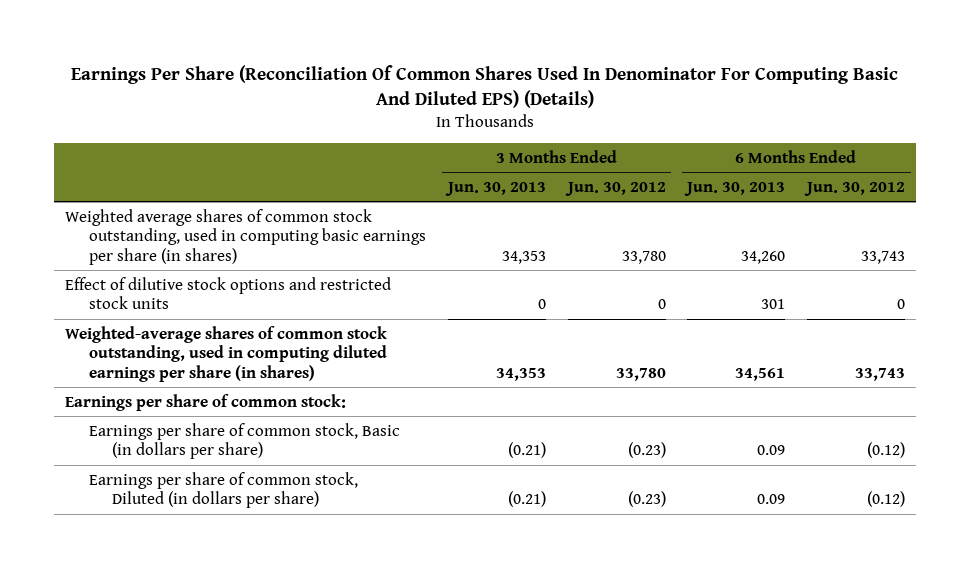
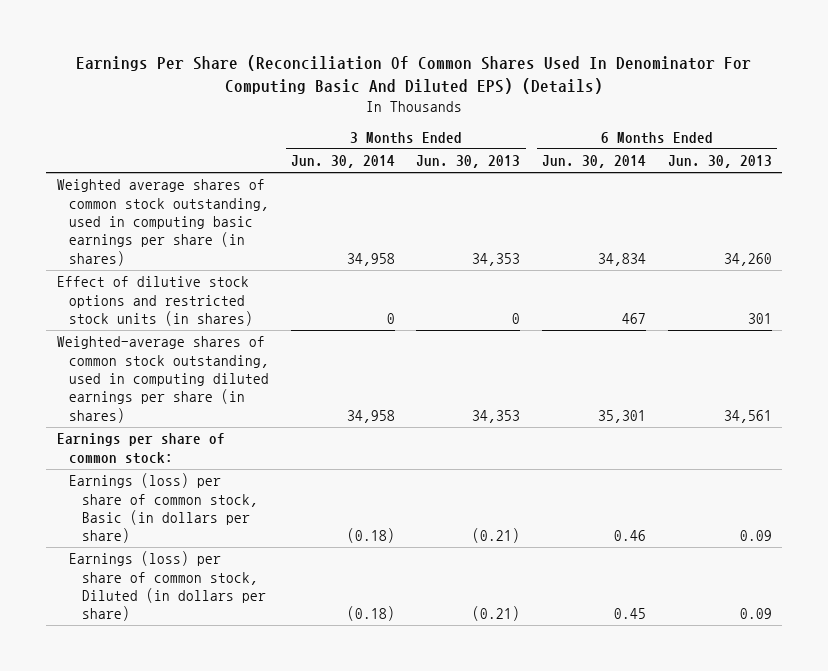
- | 3 Months Ended Jun. 30, 2013 | 3 Months Ended Jun. 30, 2012 | 6 Months Ended Jun. 30, 2013 | 6 Months Ended Jun. 30, 2012
+ | 3 Months Ended Jun. 30, 2014 | 3 Months Ended Jun. 30, 2013 | 6 Months Ended Jun. 30, 2014 | 6 Months Ended Jun. 30, 2013
- Effect of dilutive stock options and restricted stock units | 0 | 0 | 301 | 0
+ Effect of dilutive stock options and restricted stock units (in shares) | 0 | 0 | 467 | 301
- Earnings per share of common stock, Basic (in dollars per share) | (0.21) | (0.23) | 0.09 | (0.12)
- Earnings per share of common stock, Diluted (in dollars per share) | (0.21) | (0.23) | 0.09 | (0.12)
+ Earnings (loss) per share of common stock, Basic (in dollars per share) | (0.18) | (0.21) | 0.46 | 0.09
+ Earnings (loss) per share of common stock, Diluted (in dollars per share) | (0.18) | (0.21) | 0.45 | 0.09

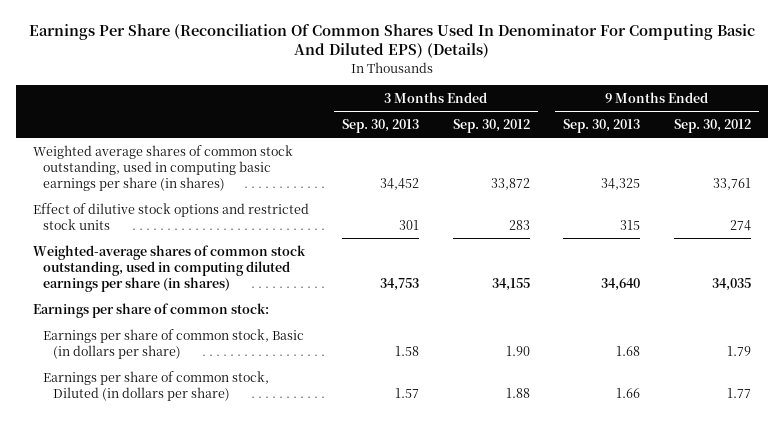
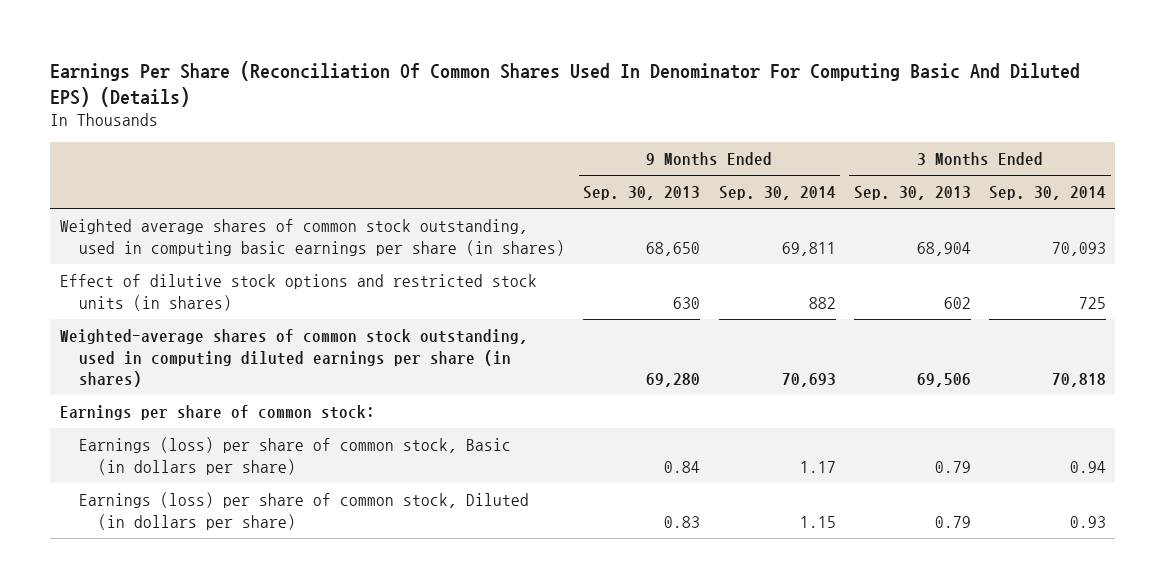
- | 3 Months Ended Sep. 30, 2013 | 3 Months Ended Sep. 30, 2012 | 9 Months Ended Sep. 30, 2013 | 9 Months Ended Sep. 30, 2012
+ | 9 Months Ended Sep. 30, 2013 | 9 Months Ended Sep. 30, 2014 | 3 Months Ended Sep. 30, 2013 | 3 Months Ended Sep. 30, 2014
- Weighted average shares of common stock outstanding, used in computing basic earnings per share (in shares) | 34,452 | 33,872 | 34,325 | 33,761
- Effect of dilutive stock options and restricted stock units | 301 | 283 | 315 | 274
- Weighted-average shares of common stock outstanding, used in computing diluted earnings per share (in shares) | 34,753 | 34,155 | 34,640 | 34,035
+ Weighted average shares of common stock outstanding, used in computing basic earnings per share (in shares) | 68,650 | 69,811 | 68,904 | 70,093
+ Effect of dilutive stock options and restricted stock units (in shares) | 630 | 882 | 602 | 725
+ Weighted-average shares of common stock outstanding, used in computing diluted earnings per share (in shares) | 69,280 | 70,693 | 69,506 | 70,818
- Earnings per share of common stock, Basic (in dollars per share) | 1.58 | 1.90 | 1.68 | 1.79
- Earnings per share of common stock, Diluted (in dollars per share) | 1.57 | 1.88 | 1.66 | 1.77
+ Earnings (loss) per share of common stock, Basic (in dollars per share) | 0.84 | 1.17 | 0.79 | 0.94
+ Earnings (loss) per share of common stock, Diluted (in dollars per share) | 0.83 | 1.15 | 0.79 | 0.93

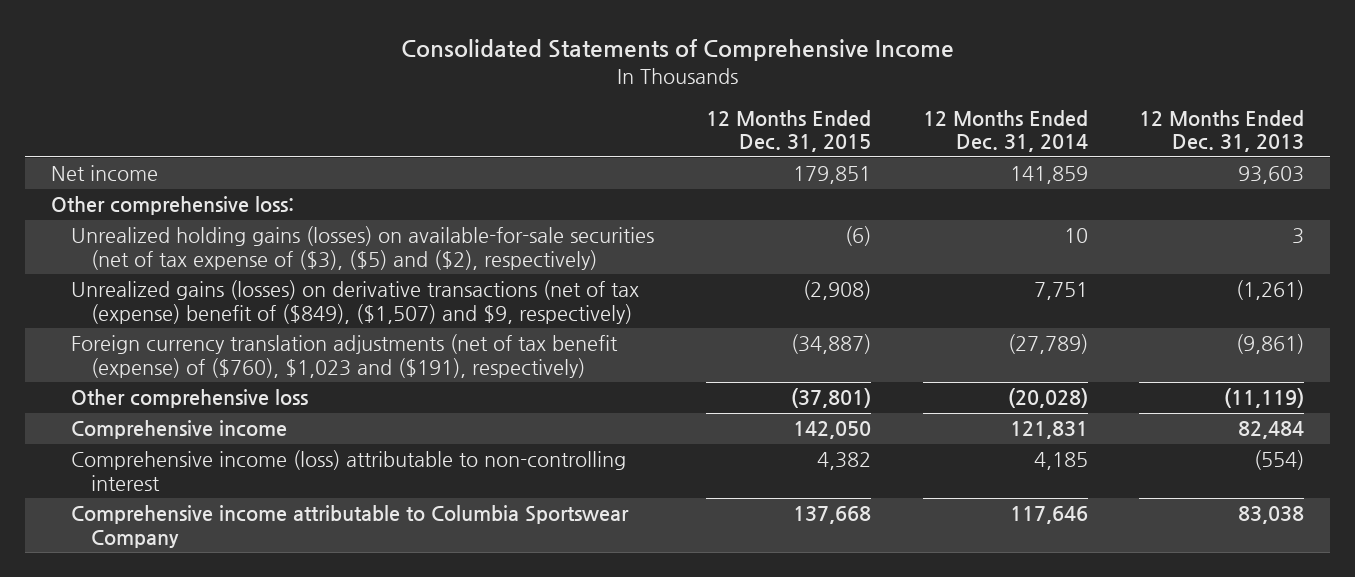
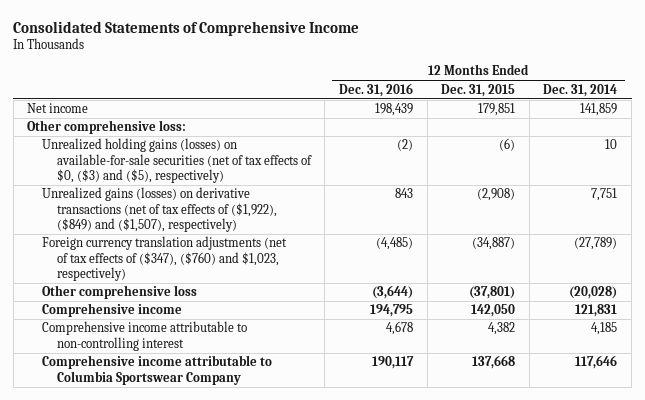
- | 12 Months Ended Dec. 31, 2015 | 12 Months Ended Dec. 31, 2014 | 12 Months Ended Dec. 31, 2013
+ | 12 Months Ended Dec. 31, 2016 | 12 Months Ended Dec. 31, 2015 | 12 Months Ended Dec. 31, 2014
- Unrealized holding gains (losses) on available-for-sale securities (net of tax expense of ($3), ($5) and ($2), respectively) | (6) | 10 | 3
- Unrealized gains (losses) on derivative transactions (net of tax (expense) benefit of ($849), ($1,507) and $9, respectively) | (2,908) | 7,751 | (1,261)
- Foreign currency translation adjustments (net of tax benefit (expense) of ($760), $1,023 and ($191), respectively) | (34,887) | (27,789) | (9,861)
+ Unrealized holding gains (losses) on available-for-sale securities (net of tax effects of $0, ($3) and ($5), respectively) | (2) | (6) | 10
+ Unrealized gains (losses) on derivative transactions (net of tax effects of ($1,922), ($849) and ($1,507), respectively) | 843 | (2,908) | 7,751
+ Foreign currency translation adjustments (net of tax effects of ($347), ($760) and $1,023, respectively) | (4,485) | (34,887) | (27,789)
- Comprehensive income (loss) attributable to non-controlling interest | 4,382 | 4,185 | (554)
+ Comprehensive income attributable to non-controlling interest | 4,678 | 4,382 | 4,185

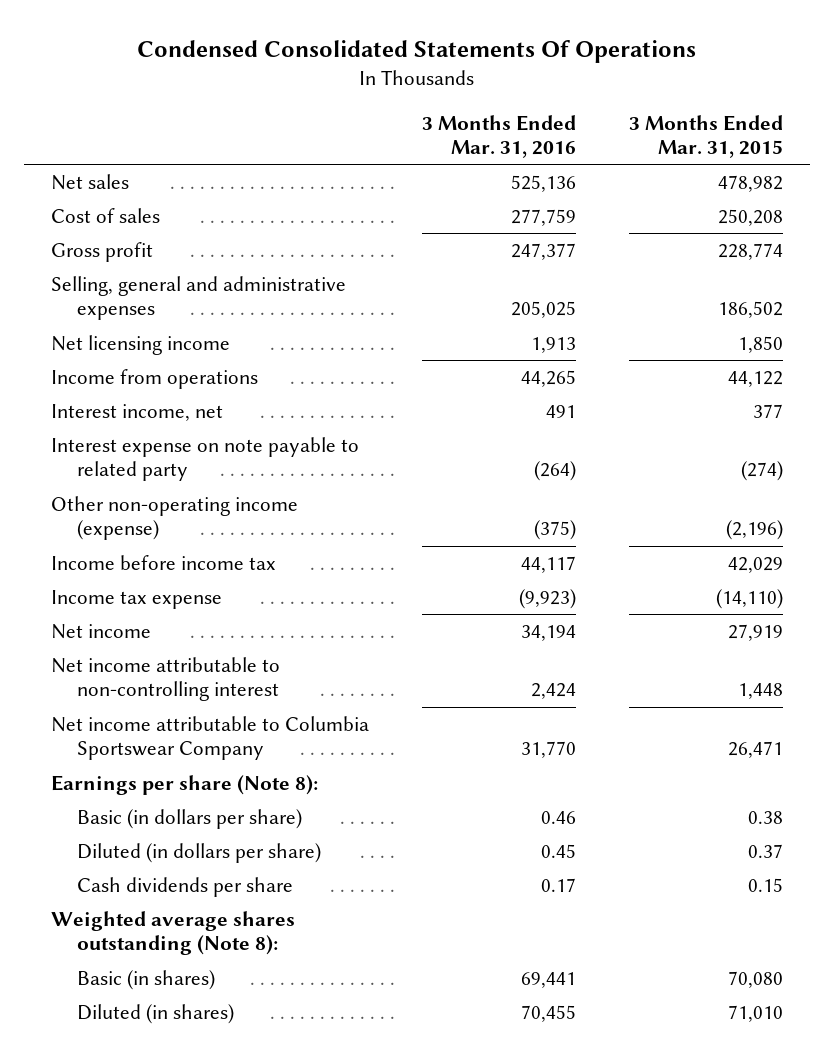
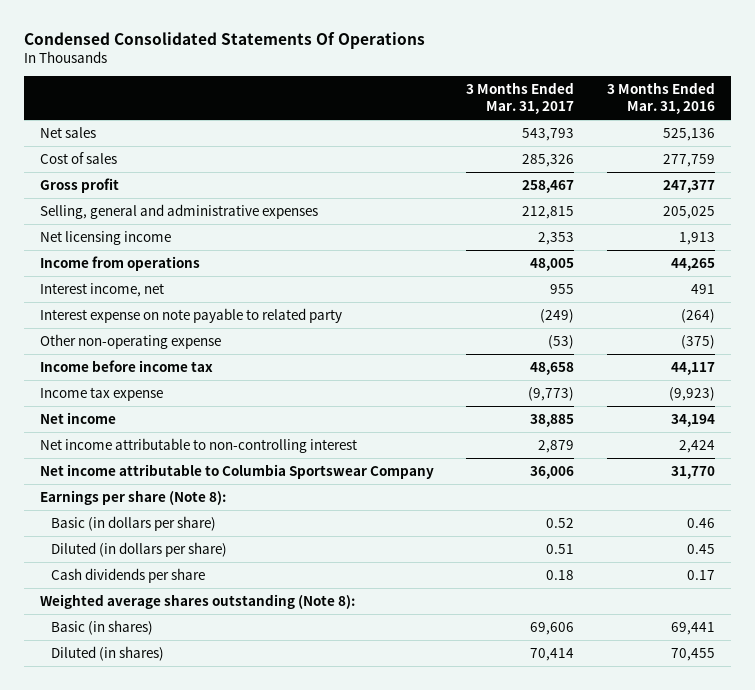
- | 3 Months Ended Mar. 31, 2016 | 3 Months Ended Mar. 31, 2015
+ | 3 Months Ended Mar. 31, 2017 | 3 Months Ended Mar. 31, 2016
- Other non-operating income (expense) | (375) | (2,196)
+ Other non-operating expense | (53) | (375)

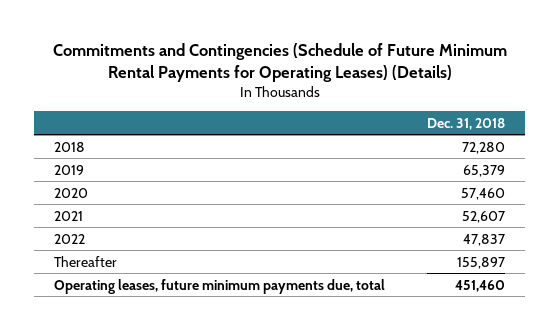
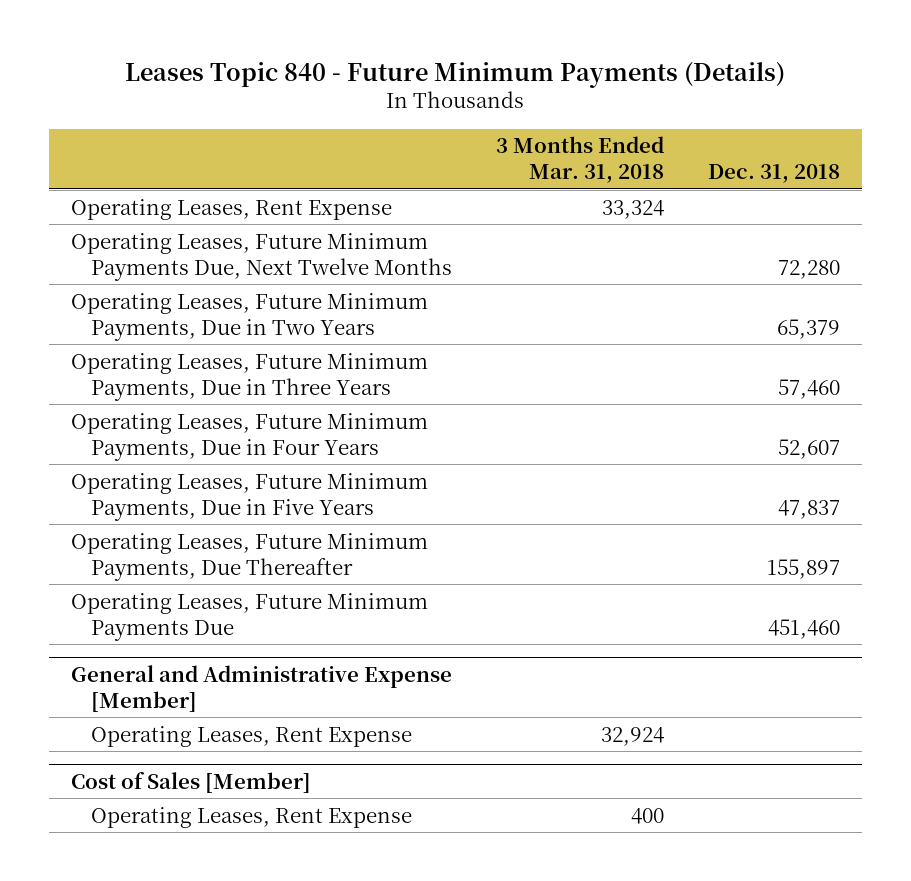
- Commitments and Contingencies (Schedule of Future Minimum Rental Payments for Operating Leases) (Details)
+ Leases Topic 840 - Future Minimum Payments (Details)
- | Dec. 31, 2018
+ | 3 Months Ended Mar. 31, 2018 | Dec. 31, 2018
- 2018 | 72,280
- 2019 | 65,379
- 2020 | 57,460
- 2021 | 52,607
- 2022 | 47,837
- Thereafter | 155,897
- Operating leases, future minimum payments due, total | 451,460
+ Operating Leases, Rent Expense | 33,324 |
+ Operating Leases, Future Minimum Payments Due, Next Twelve Months | | 72,280
+ Operating Leases, Future Minimum Payments, Due in Two Years | | 65,379
+ Operating Leases, Future Minimum Payments, Due in Three Years | | 57,460
+ Operating Leases, Future Minimum Payments, Due in Four Years | | 52,607
+ Operating Leases, Future Minimum Payments, Due in Five Years | | 47,837
+ Operating Leases, Future Minimum Payments, Due Thereafter | | 155,897
+ Operating Leases, Future Minimum Payments Due | | 451,460
+ General and Administrative Expense [Member]
+ Operating Leases, Rent Expense | 32,924 |
+ Cost of Sales [Member]
+ Operating Leases, Rent Expense | 400 |

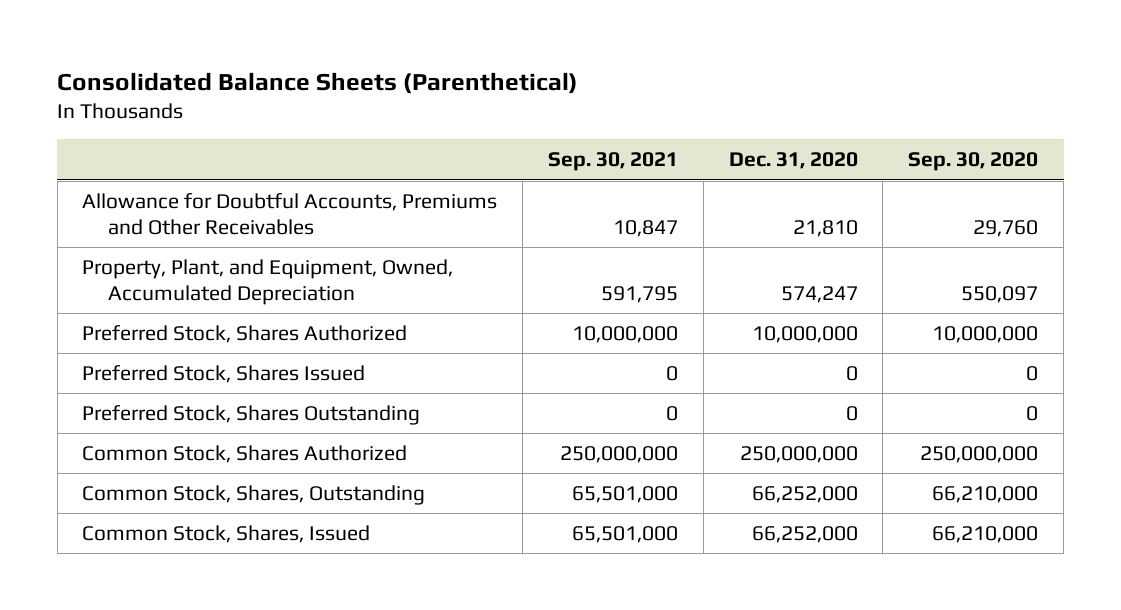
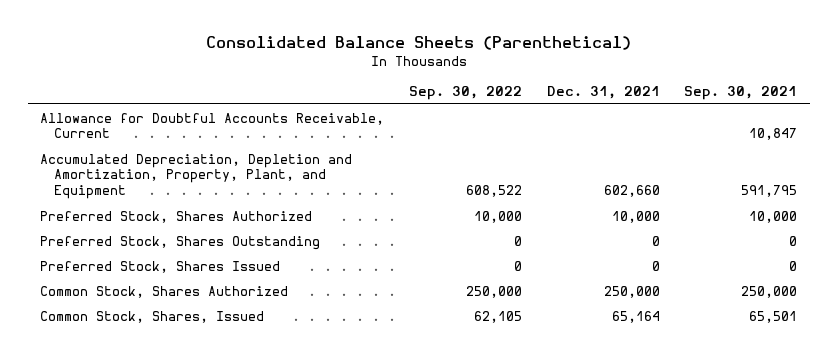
- | Sep. 30, 2021 | Dec. 31, 2020 | Sep. 30, 2020
+ | Sep. 30, 2022 | Dec. 31, 2021 | Sep. 30, 2021
- Allowance for Doubtful Accounts, Premiums and Other Receivables | 10,847 | 21,810 | 29,760
- Property, Plant, and Equipment, Owned, Accumulated Depreciation | 591,795 | 574,247 | 550,097
- Preferred Stock, Shares Authorized | 10,000,000 | 10,000,000 | 10,000,000
+ Allowance for Doubtful Accounts Receivable, Current | | | 10,847
+ Accumulated Depreciation, Depletion and Amortization, Property, Plant, and Equipment | 608,522 | 602,660 | 591,795
+ Preferred Stock, Shares Authorized | 10,000 | 10,000 | 10,000
- Common Stock, Shares Authorized | 250,000,000 | 250,000,000 | 250,000,000
- Common Stock, Shares, Outstanding | 65,501,000 | 66,252,000 | 66,210,000
- Common Stock, Shares, Issued | 65,501,000 | 66,252,000 | 66,210,000
moved down: Preferred Stock, Shares Issued | 0 | 0 | 0
+ Common Stock, Shares Authorized | 250,000 | 250,000 | 250,000
+ Common Stock, Shares, Issued | 62,105 | 65,164 | 65,501

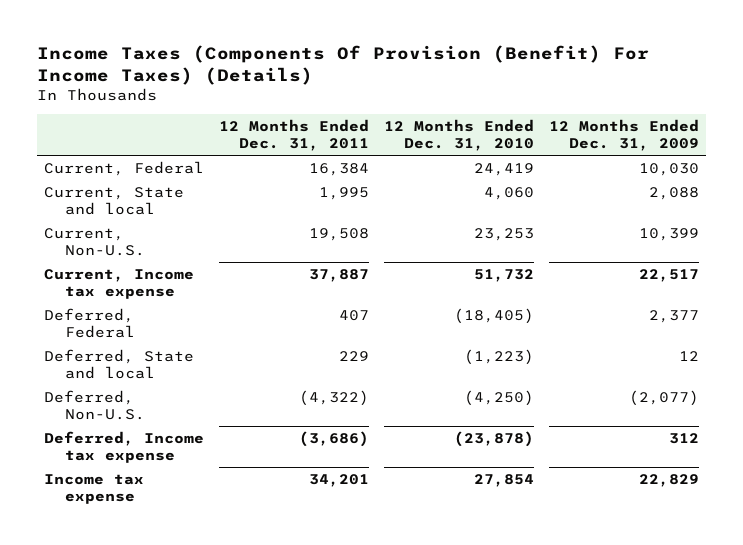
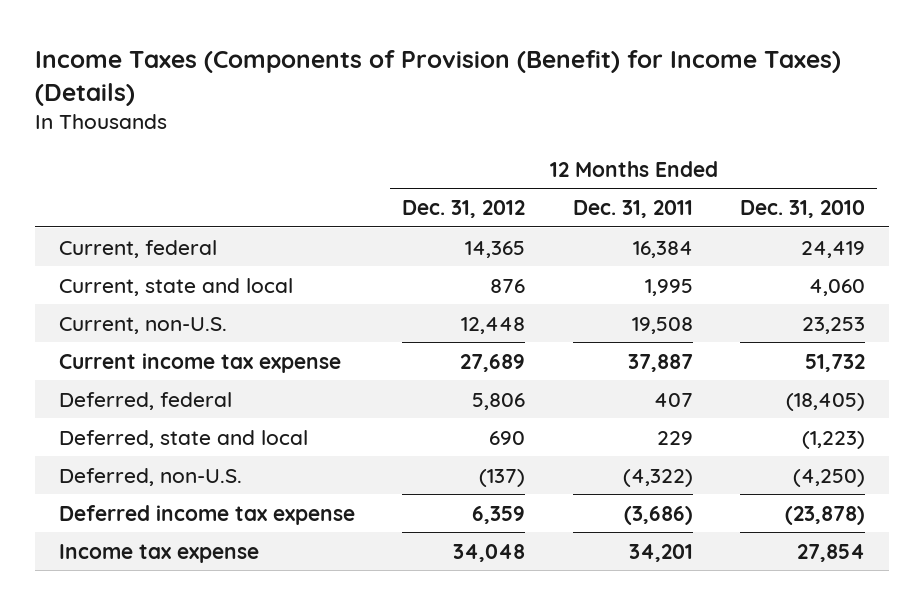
- Income Taxes (Components Of Provision (Benefit) For Income Taxes) (Details)
+ Income Taxes (Components of Provision (Benefit) for Income Taxes) (Details)
- | 12 Months Ended Dec. 31, 2011 | 12 Months Ended Dec. 31, 2010 | 12 Months Ended Dec. 31, 2009
+ | 12 Months Ended Dec. 31, 2012 | 12 Months Ended Dec. 31, 2011 | 12 Months Ended Dec. 31, 2010
- Current, Federal | 16,384 | 24,419 | 10,030
- Current, State and local | 1,995 | 4,060 | 2,088
- Current, Non-U.S. | 19,508 | 23,253 | 10,399
- Current, Income tax expense | 37,887 | 51,732 | 22,517
- Deferred, Federal | 407 | (18,405) | 2,377
- Deferred, State and local | 229 | (1,223) | 12
- Deferred, Non-U.S. | (4,322) | (4,250) | (2,077)
- Deferred, Income tax expense | (3,686) | (23,878) | 312
+ Current, federal | 14,365 | 16,384 | 24,419
+ Current, state and local | 876 | 1,995 | 4,060
+ Current, non-U.S. | 12,448 | 19,508 | 23,253
+ Current income tax expense | 27,689 | 37,887 | 51,732
+ Deferred, federal | 5,806 | 407 | (18,405)
+ Deferred, state and local | 690 | 229 | (1,223)
+ Deferred, non-U.S. | (137) | (4,322) | (4,250)
+ Deferred income tax expense | 6,359 | (3,686) | (23,878)

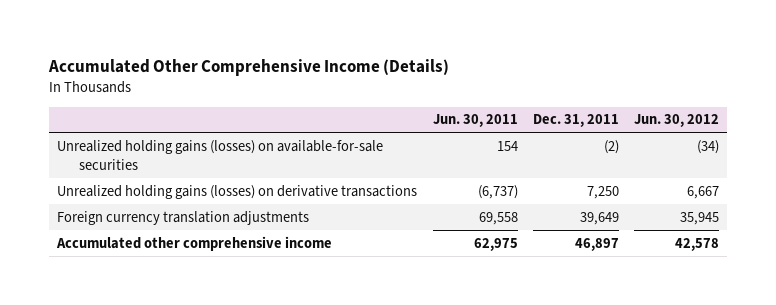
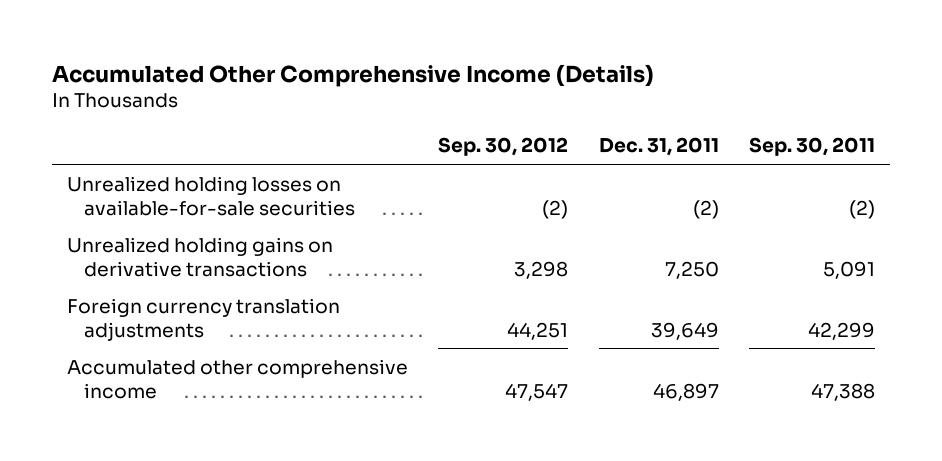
- | Jun. 30, 2011 | Dec. 31, 2011 | Jun. 30, 2012
+ | Sep. 30, 2012 | Dec. 31, 2011 | Sep. 30, 2011
- Unrealized holding gains (losses) on available-for-sale securities | 154 | (2) | (34)
- Unrealized holding gains (losses) on derivative transactions | (6,737) | 7,250 | 6,667
+ Unrealized holding losses on available-for-sale securities | (2) | (2) | (2)
+ Unrealized holding gains on derivative transactions | 3,298 | 7,250 | 5,091

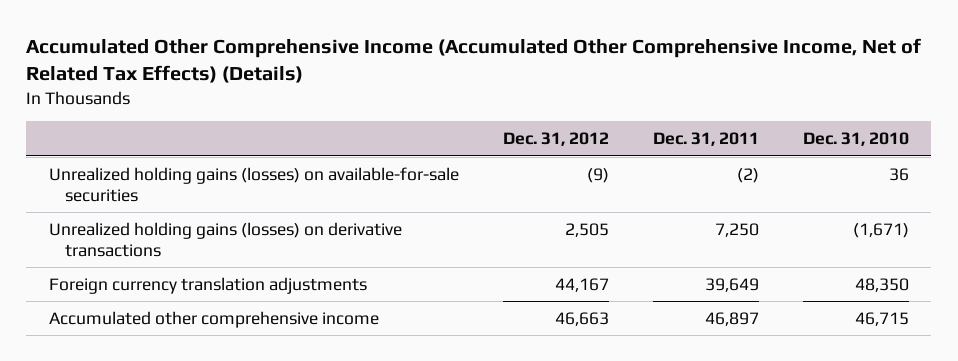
- Accumulated Other Comprehensive Income (Details)
+ Accumulated Other Comprehensive Income (Accumulated Other Comprehensive Income, Net of Related Tax Effects) (Details)
- | Sep. 30, 2012 | Dec. 31, 2011 | Sep. 30, 2011
+ | Dec. 31, 2012 | Dec. 31, 2011 | Dec. 31, 2010
- Unrealized holding losses on available-for-sale securities | (2) | (2) | (2)
- Unrealized holding gains on derivative transactions | 3,298 | 7,250 | 5,091
+ Unrealized holding gains (losses) on available-for-sale securities | (9) | (2) | 36
+ Unrealized holding gains (losses) on derivative transactions | 2,505 | 7,250 | (1,671)

